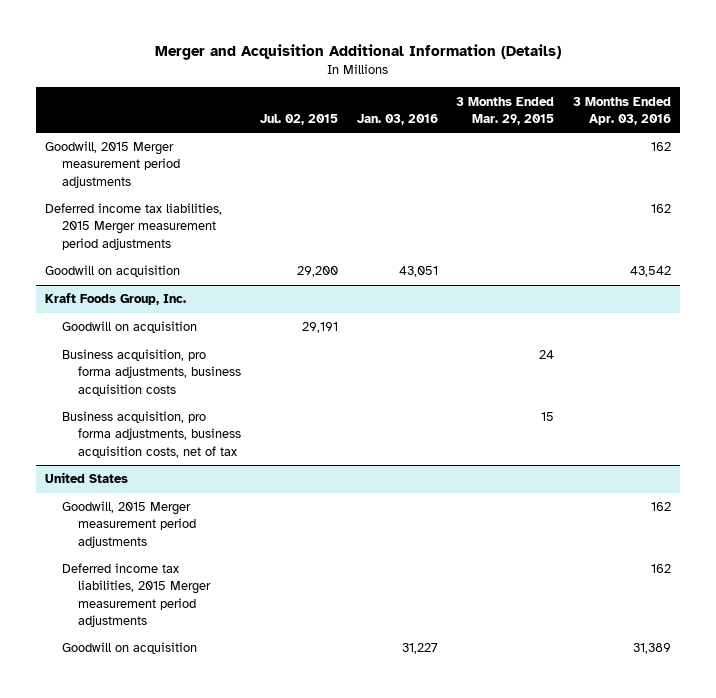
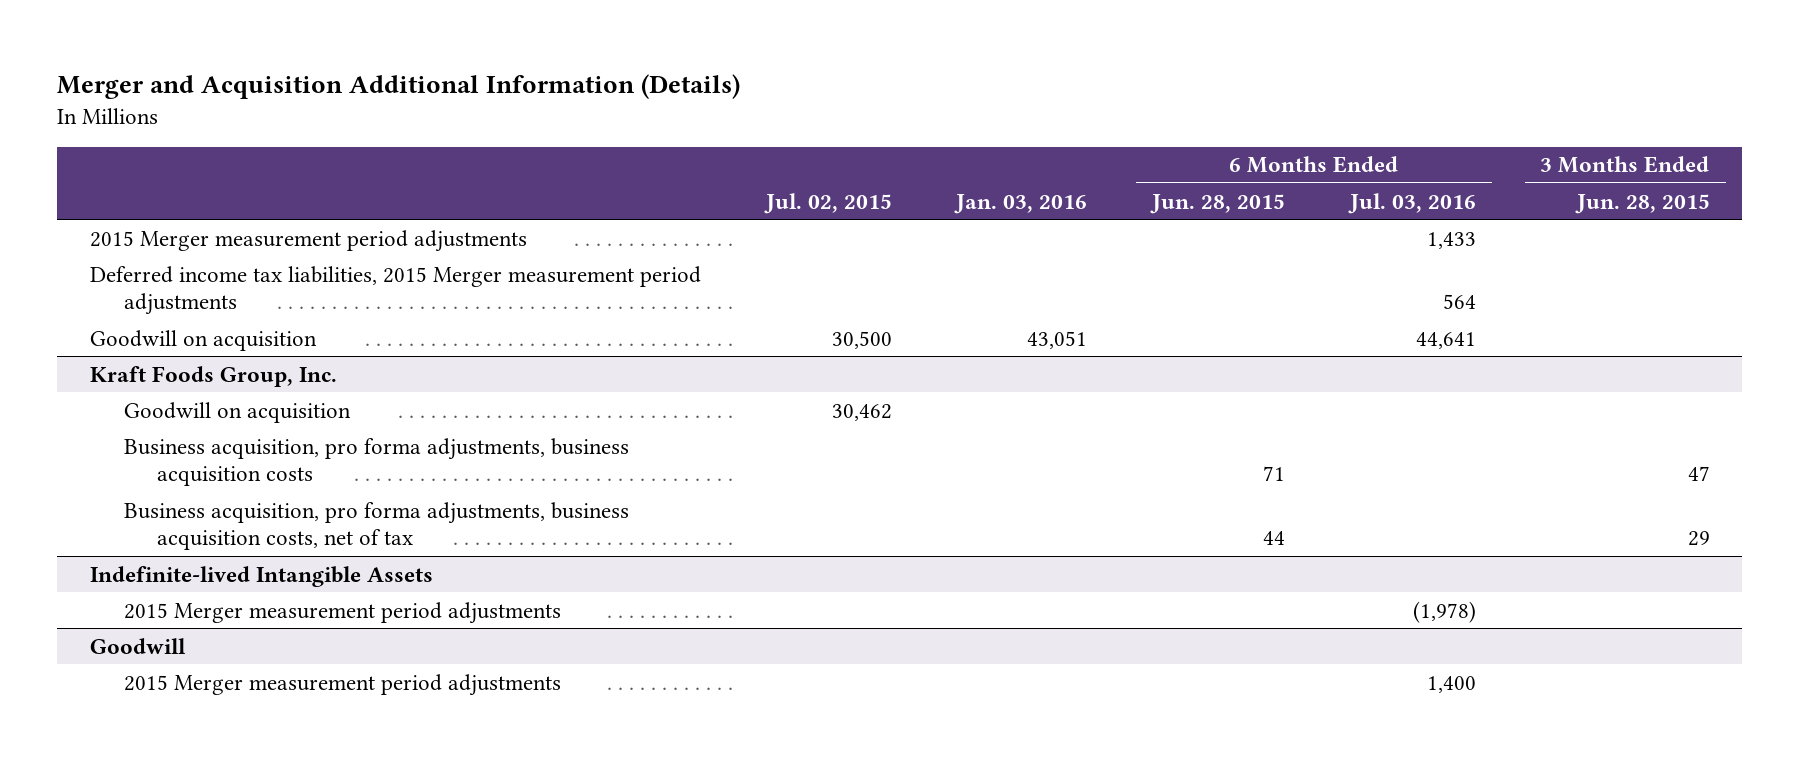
- | Jul. 02, 2015 | Jan. 03, 2016 | 3 Months Ended Mar. 29, 2015 | 3 Months Ended Apr. 03, 2016
+ | Jul. 02, 2015 | Jan. 03, 2016 | 6 Months Ended Jun. 28, 2015 | 6 Months Ended Jul. 03, 2016 | 3 Months Ended Jun. 28, 2015
- Goodwill, 2015 Merger measurement period adjustments | | | | 162
+ 2015 Merger measurement period adjustments | | | | 1,433 |
- Goodwill on acquisition | 29,200 | 43,051 | | 43,542
+ Goodwill on acquisition | 30,500 | 43,051 | | 44,641 |
@ Kraft Foods Group, Inc.
- Goodwill on acquisition | 29,191 | | |
+ Goodwill on acquisition | 30,462 | | | |
- United States
- Goodwill, 2015 Merger measurement period adjustments | | | | 162
- Deferred income tax liabilities, 2015 Merger measurement period adjustments | | | | 162
- Goodwill on acquisition | | 31,227 | | 31,389
+ Indefinite-lived Intangible Assets
+ 2015 Merger measurement period adjustments | | | | (1,978) |
+ Goodwill
+ 2015 Merger measurement period adjustments | | | | 1,400 |

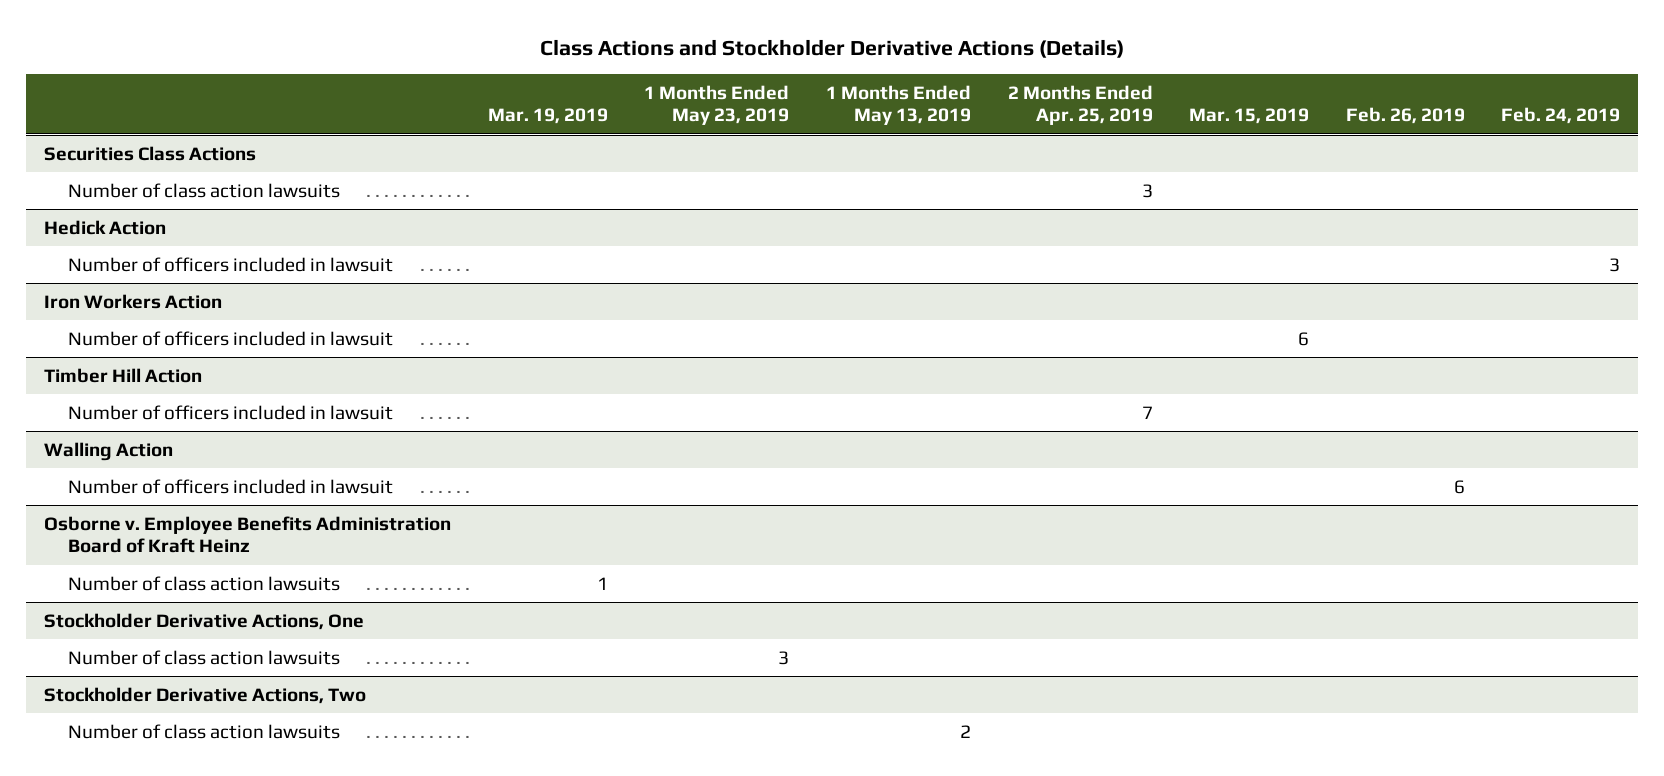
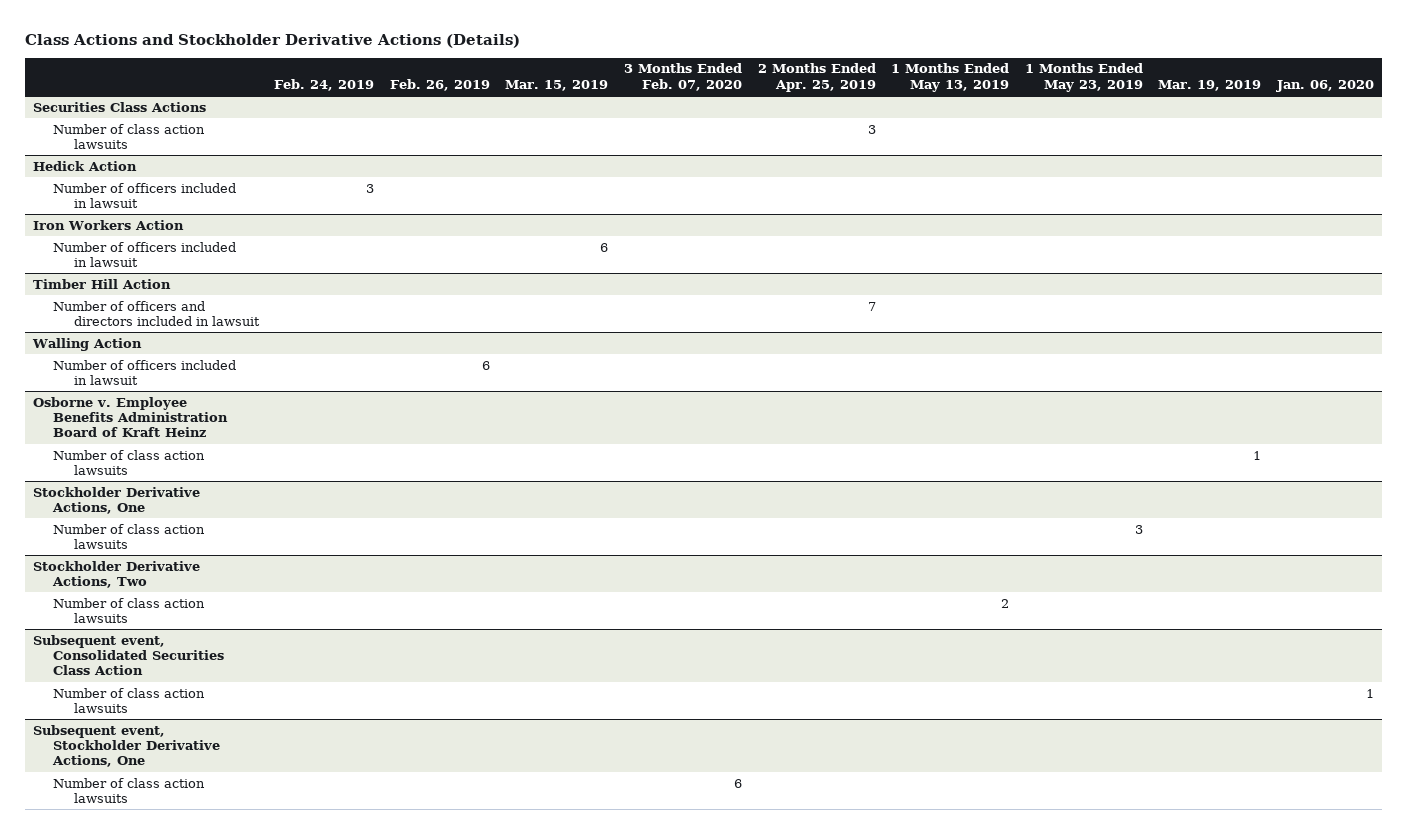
- | Mar. 19, 2019 | 1 Months Ended May 23, 2019 | 1 Months Ended May 13, 2019 | 2 Months Ended Apr. 25, 2019 | Mar. 15, 2019 | Feb. 26, 2019 | Feb. 24, 2019
+ | Feb. 24, 2019 | Feb. 26, 2019 | Mar. 15, 2019 | 3 Months Ended Feb. 07, 2020 | 2 Months Ended Apr. 25, 2019 | 1 Months Ended May 13, 2019 | 1 Months Ended May 23, 2019 | Mar. 19, 2019 | Jan. 06, 2020
@ Timber Hill Action
- Number of officers included in lawsuit | | | | 7 | | |
+ Number of officers and directors included in lawsuit | | | | | 7 | | | |
+ Subsequent event, Consolidated Securities Class Action
+ Number of class action lawsuits | | | | | | | | | 1
+ Subsequent event, Stockholder Derivative Actions, One
+ Number of class action lawsuits | | | | 6 | | | | |

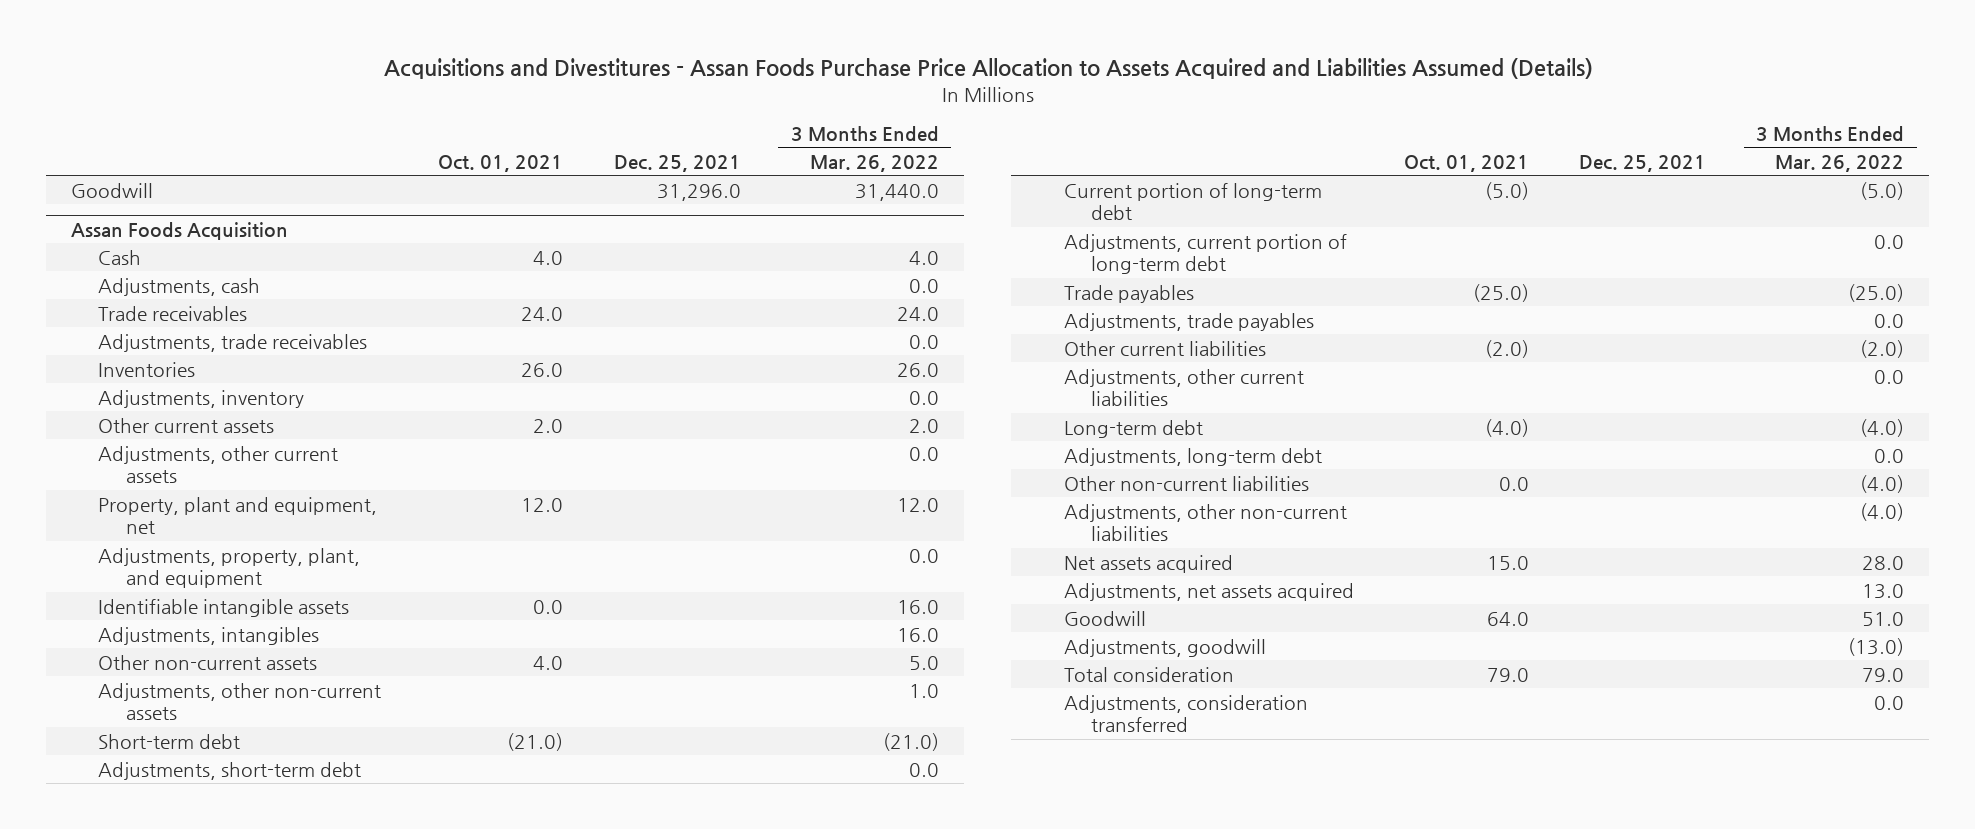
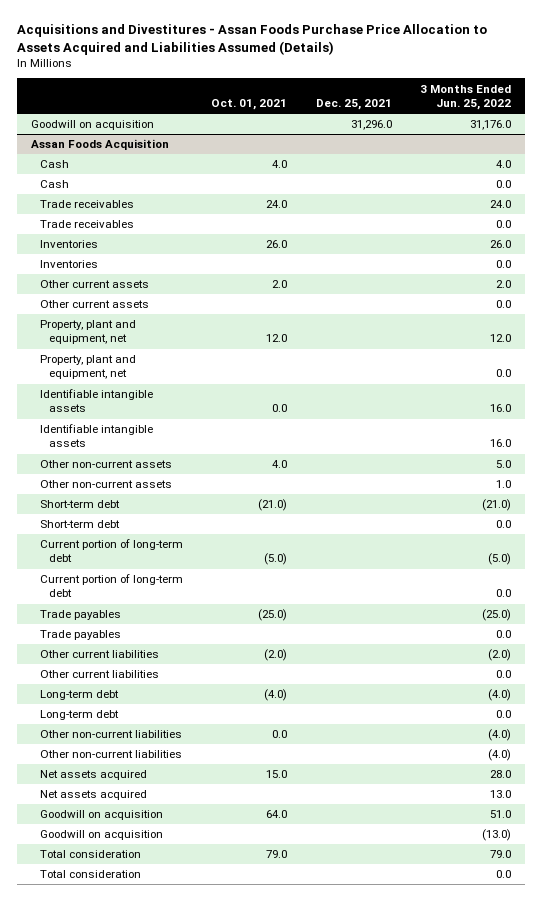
- | Oct. 01, 2021 | Dec. 25, 2021 | 3 Months Ended Mar. 26, 2022
+ | Oct. 01, 2021 | Dec. 25, 2021 | 3 Months Ended Jun. 25, 2022
- Goodwill | | 31,296.0 | 31,440.0
+ Goodwill on acquisition | | 31,296.0 | 31,176.0
@ Assan Foods Acquisition
- Adjustments, cash | | | 0.0
+ Cash | | | 0.0
- Adjustments, trade receivables | | | 0.0
+ Trade receivables | | | 0.0
- Adjustments, inventory | | | 0.0
+ Inventories | | | 0.0
- Adjustments, other current assets | | | 0.0
+ Other current assets | | | 0.0
- Adjustments, property, plant, and equipment | | | 0.0
+ Property, plant and equipment, net | | | 0.0
- Adjustments, intangibles | | | 16.0
+ Identifiable intangible assets | | | 16.0
- Adjustments, other non-current assets | | | 1.0
+ Other non-current assets | | | 1.0
- Adjustments, short-term debt | | | 0.0
+ Short-term debt | | | 0.0
- Adjustments, current portion of long-term debt | | | 0.0
+ Current portion of long-term debt | | | 0.0
- Adjustments, trade payables | | | 0.0
+ Trade payables | | | 0.0
- Adjustments, other current liabilities | | | 0.0
+ Other current liabilities | | | 0.0
- Adjustments, long-term debt | | | 0.0
+ Long-term debt | | | 0.0
- Adjustments, other non-current liabilities | | | (4.0)
+ Other non-current liabilities | | | (4.0)
- Adjustments, net assets acquired | | | 13.0
- Goodwill | 64.0 | | 51.0
- Adjustments, goodwill | | | (13.0)
+ Net assets acquired | | | 13.0
+ Goodwill on acquisition | 64.0 | | 51.0
+ Goodwill on acquisition | | | (13.0)
- Adjustments, consideration transferred | | | 0.0
+ Total consideration | | | 0.0

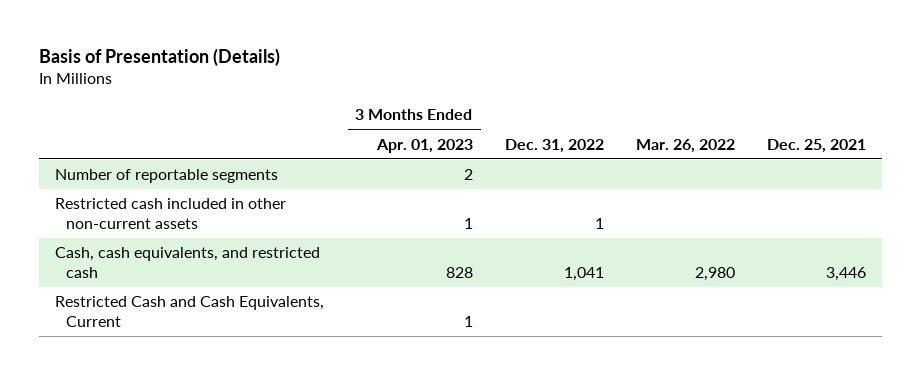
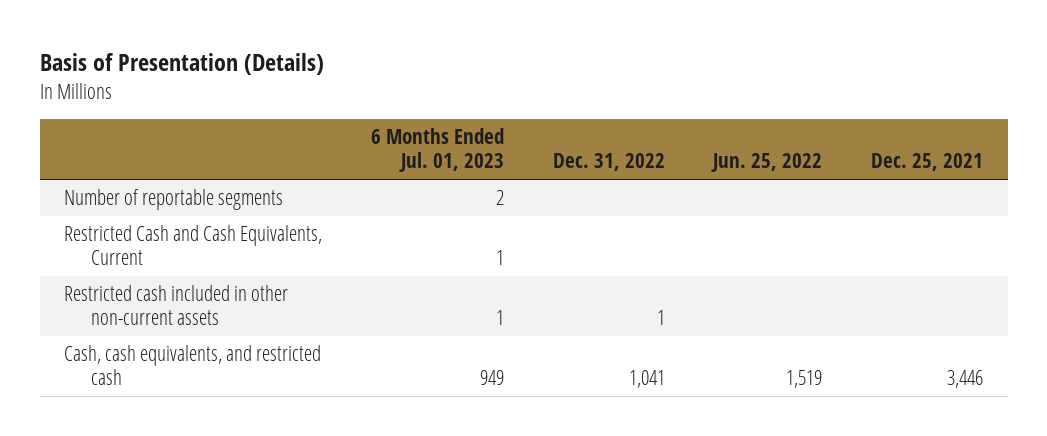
- | 3 Months Ended Apr. 01, 2023 | Dec. 31, 2022 | Mar. 26, 2022 | Dec. 25, 2021
+ | 6 Months Ended Jul. 01, 2023 | Dec. 31, 2022 | Jun. 25, 2022 | Dec. 25, 2021
moved up: Restricted Cash and Cash Equivalents, Current | 1 | | |

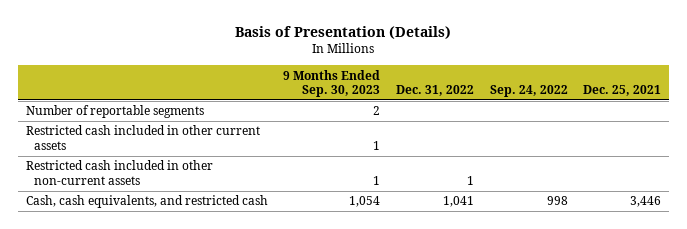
- | 6 Months Ended Jul. 01, 2023 | Dec. 31, 2022 | Jun. 25, 2022 | Dec. 25, 2021
+ | 9 Months Ended Sep. 30, 2023 | Dec. 31, 2022 | Sep. 24, 2022 | Dec. 25, 2021
- Restricted Cash and Cash Equivalents, Current | 1 | | |
+ Restricted cash included in other current assets | 1 | | |

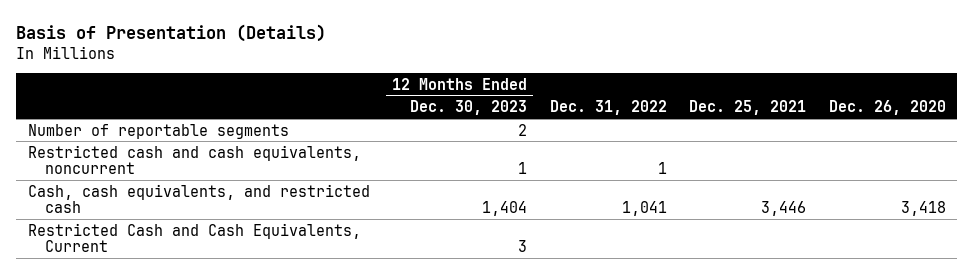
- | 9 Months Ended Sep. 30, 2023 | Dec. 31, 2022 | Sep. 24, 2022 | Dec. 25, 2021
+ | 12 Months Ended Dec. 30, 2023 | Dec. 31, 2022 | Dec. 25, 2021 | Dec. 26, 2020
- Restricted cash included in other current assets | 1 | | |
- Restricted cash included in other non-current assets | 1 | 1 | |
+ Restricted cash and cash equivalents, noncurrent | 1 | 1 | |
+ Restricted Cash and Cash Equivalents, Current | 3 | | |

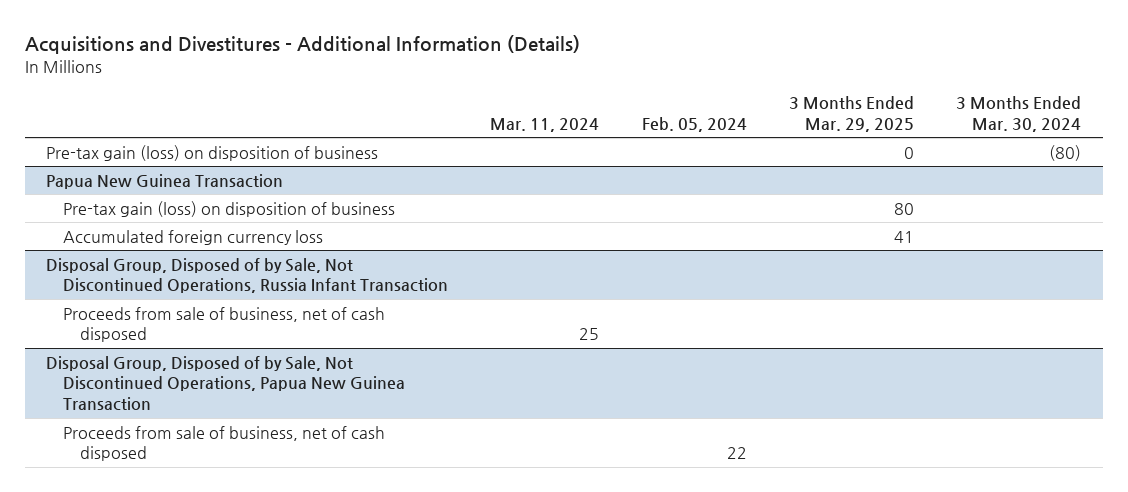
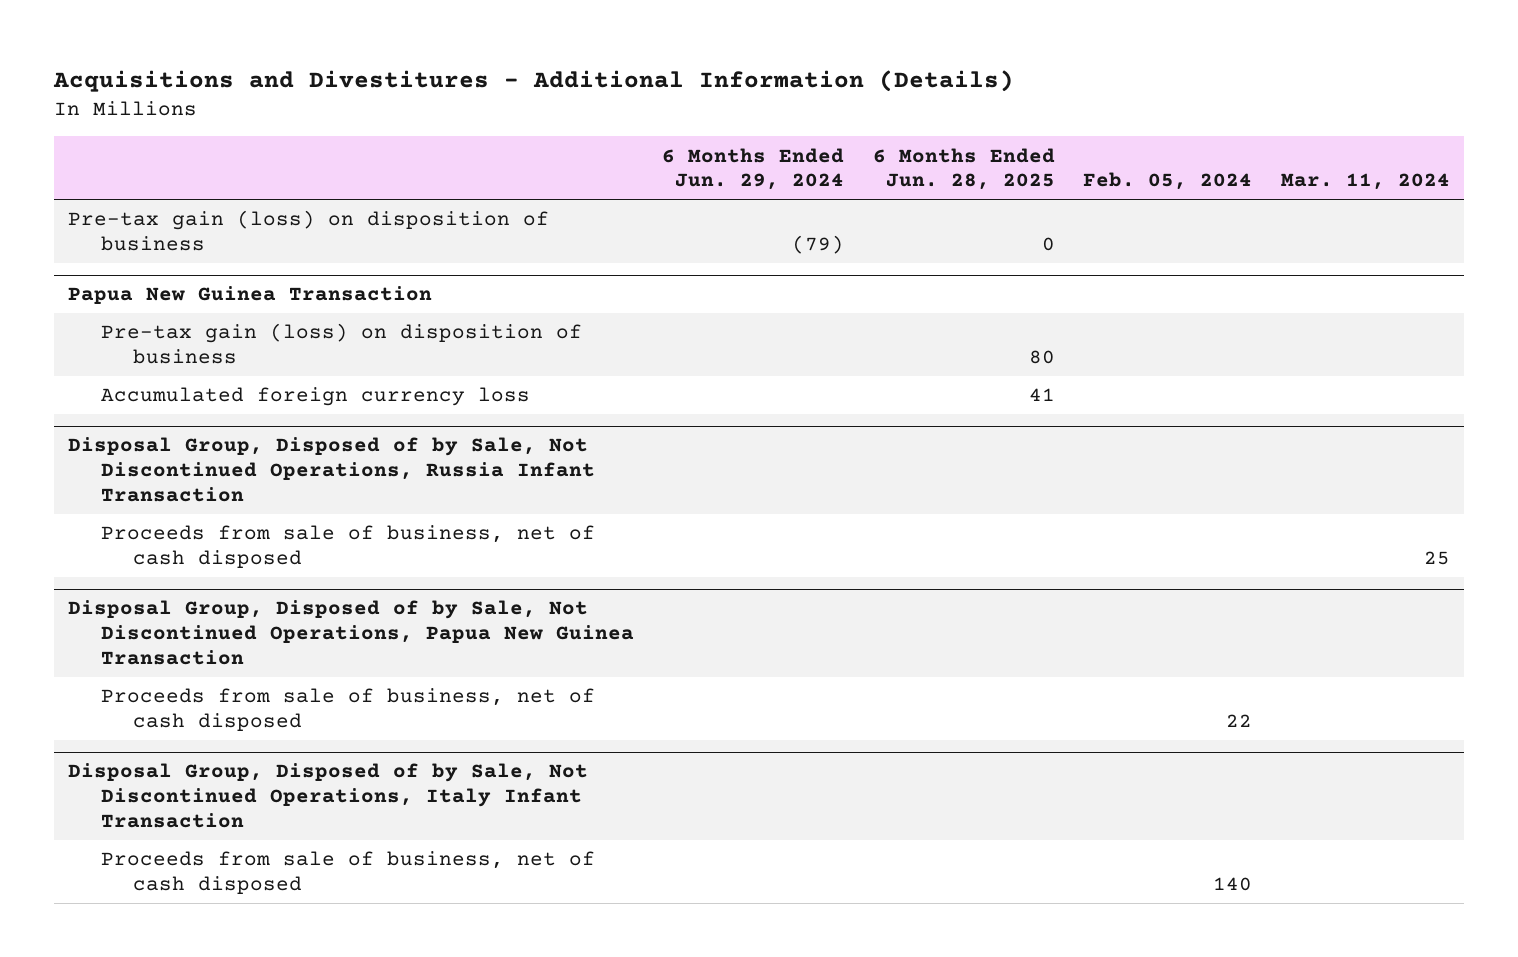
- | Mar. 11, 2024 | Feb. 05, 2024 | 3 Months Ended Mar. 29, 2025 | 3 Months Ended Mar. 30, 2024
+ | 6 Months Ended Jun. 29, 2024 | 6 Months Ended Jun. 28, 2025 | Feb. 05, 2024 | Mar. 11, 2024
+ Disposal Group, Disposed of by Sale, Not Discontinued Operations, Italy Infant Transaction
+ Proceeds from sale of business, net of cash disposed | | | 140 |

